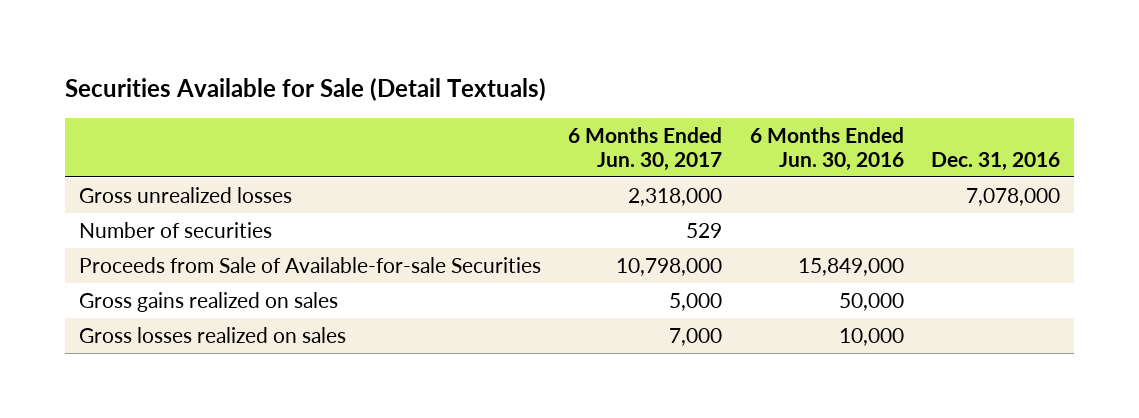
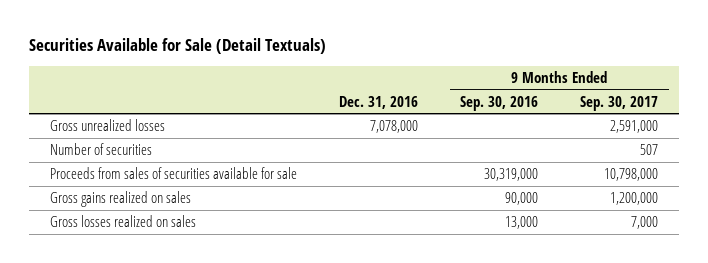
- | 6 Months Ended Jun. 30, 2017 | 6 Months Ended Jun. 30, 2016 | Dec. 31, 2016
+ | Dec. 31, 2016 | 9 Months Ended Sep. 30, 2016 | 9 Months Ended Sep. 30, 2017
- Proceeds from Sale of Available-for-sale Securities | 10,798,000 | 15,849,000 |
+ Proceeds from sales of securities available for sale | | 30,319,000 | 10,798,000

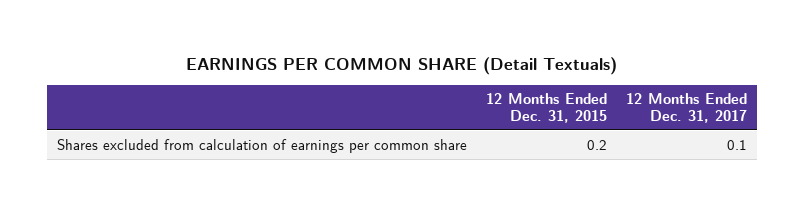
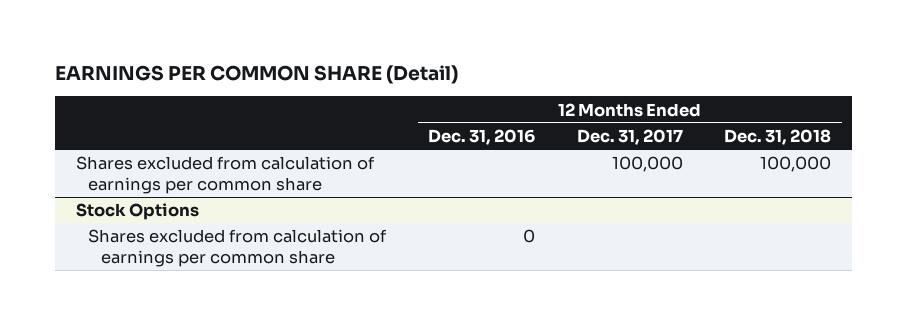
- EARNINGS PER COMMON SHARE (Detail Textuals)
+ EARNINGS PER COMMON SHARE (Detail)
- | 12 Months Ended Dec. 31, 2015 | 12 Months Ended Dec. 31, 2017
+ | 12 Months Ended Dec. 31, 2016 | 12 Months Ended Dec. 31, 2017 | 12 Months Ended Dec. 31, 2018
- Shares excluded from calculation of earnings per common share | 0.2 | 0.1
+ Shares excluded from calculation of earnings per common share | | 100,000 | 100,000
+ Stock Options
+ Shares excluded from calculation of earnings per common share | 0 | |

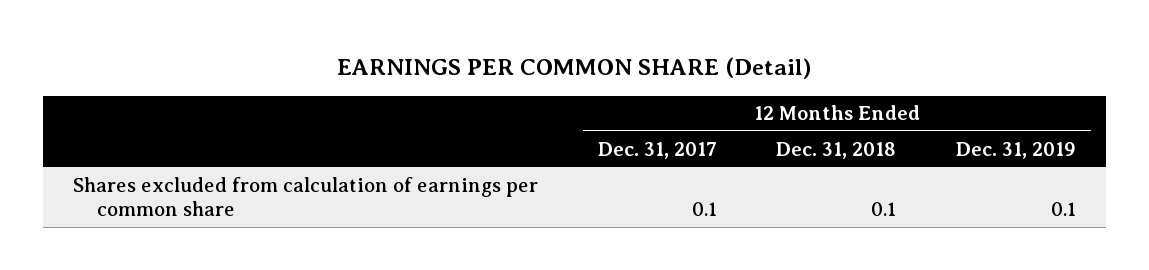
- | 12 Months Ended Dec. 31, 2016 | 12 Months Ended Dec. 31, 2017 | 12 Months Ended Dec. 31, 2018
+ | 12 Months Ended Dec. 31, 2017 | 12 Months Ended Dec. 31, 2018 | 12 Months Ended Dec. 31, 2019
- Shares excluded from calculation of earnings per common share | | 100,000 | 100,000
- Stock Options
- Shares excluded from calculation of earnings per common share | 0 | |
+ Shares excluded from calculation of earnings per common share | 0.1 | 0.1 | 0.1

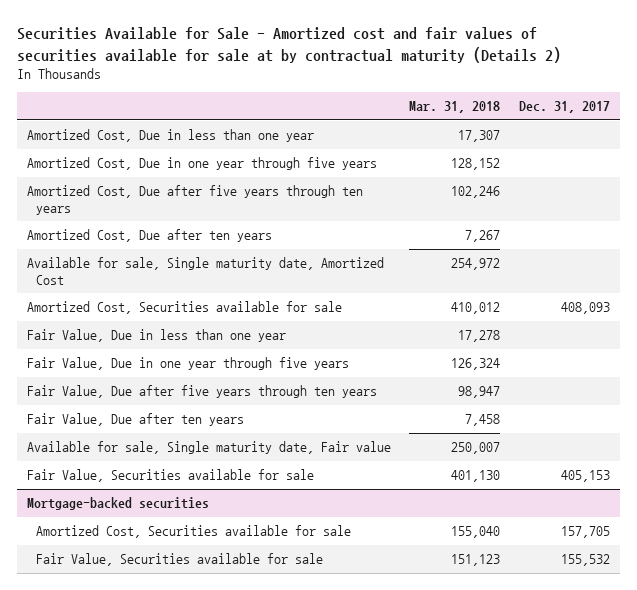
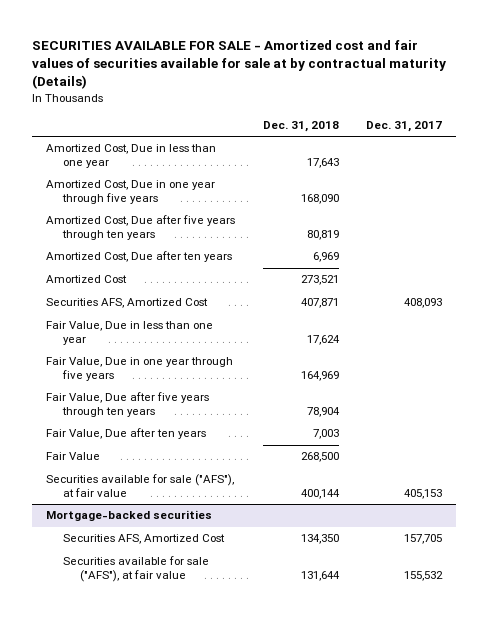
- Securities Available for Sale - Amortized cost and fair values of securities available for sale at by contractual maturity (Details 2)
+ SECURITIES AVAILABLE FOR SALE - Amortized cost and fair values of securities available for sale at by contractual maturity (Details)
- | Mar. 31, 2018 | Dec. 31, 2017
+ | Dec. 31, 2018 | Dec. 31, 2017
- Available for sale, Single maturity date, Amortized Cost | 254,972 |
- Amortized Cost, Securities available for sale | 410,012 | 408,093
+ Amortized Cost | 273,521 |
+ Securities AFS, Amortized Cost | 407,871 | 408,093
- Available for sale, Single maturity date, Fair value | 250,007 |
- Fair Value, Securities available for sale | 401,130 | 405,153
+ Fair Value | 268,500 |
+ Securities available for sale ("AFS"), at fair value | 400,144 | 405,153
@ Mortgage-backed securities
- Amortized Cost, Securities available for sale | 155,040 | 157,705
- Fair Value, Securities available for sale | 151,123 | 155,532
+ Securities AFS, Amortized Cost | 134,350 | 157,705
+ Securities available for sale ("AFS"), at fair value | 131,644 | 155,532

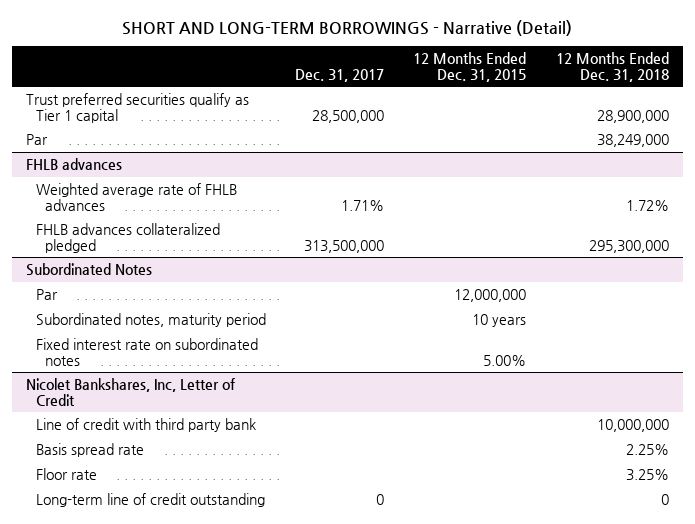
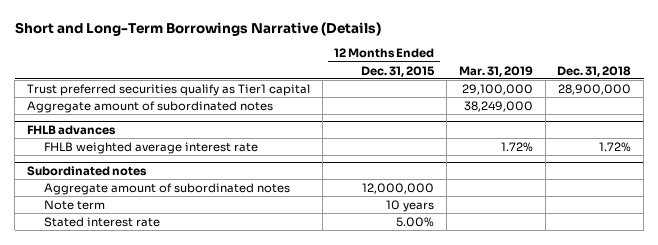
- SHORT AND LONG-TERM BORROWINGS - Narrative (Detail)
+ Short and Long-Term Borrowings Narrative (Details)
- | Dec. 31, 2017 | 12 Months Ended Dec. 31, 2015 | 12 Months Ended Dec. 31, 2018
+ | 12 Months Ended Dec. 31, 2015 | Mar. 31, 2019 | Dec. 31, 2018
- Trust preferred securities qualify as Tier 1 capital | 28,500,000 | | 28,900,000
- Par | | | 38,249,000
+ Trust preferred securities qualify as Tier1 capital | | 29,100,000 | 28,900,000
+ Aggregate amount of subordinated notes | | 38,249,000 |
@ FHLB advances
- Weighted average rate of FHLB advances | 1.71% | | 1.72%
- FHLB advances collateralized pledged | 313,500,000 | | 295,300,000
- Subordinated Notes
- Par | | 12,000,000 |
- Subordinated notes, maturity period | | 10 years |
- Fixed interest rate on subordinated notes | | 5.00% |
- Nicolet Bankshares, Inc, Letter of Credit
- Line of credit with third party bank | | | 10,000,000
- Basis spread rate | | | 2.25%
- Floor rate | | | 3.25%
- Long-term line of credit outstanding | 0 | | 0
@ FHLB advances
+ FHLB weighted average interest rate | | 1.72% | 1.72%
+ Subordinated notes
+ Aggregate amount of subordinated notes | 12,000,000 | |
+ Note term | 10 years | |
+ Stated interest rate | 5.00% | |

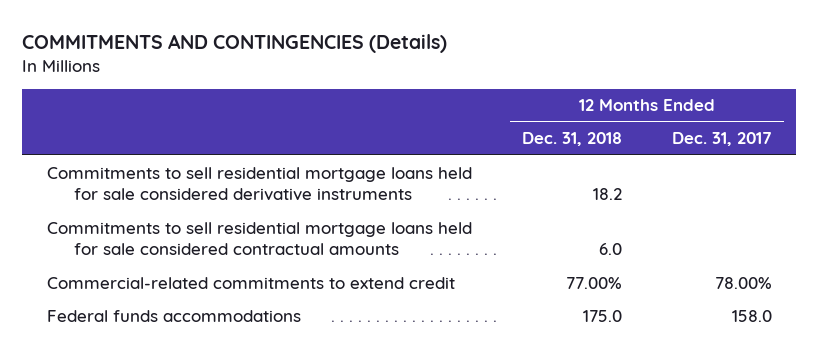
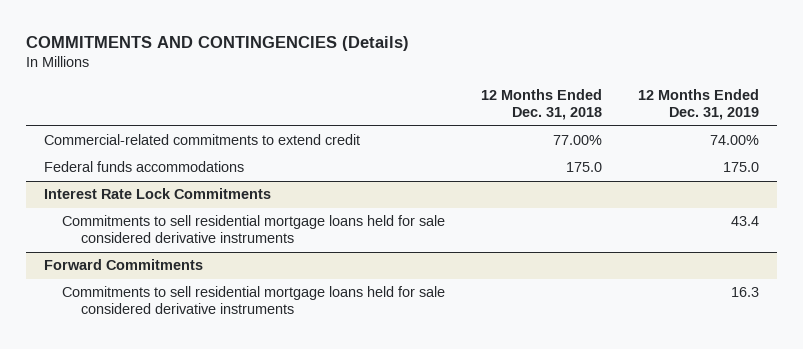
- | 12 Months Ended Dec. 31, 2018 | 12 Months Ended Dec. 31, 2017
+ | 12 Months Ended Dec. 31, 2018 | 12 Months Ended Dec. 31, 2019
- Commitments to sell residential mortgage loans held for sale considered derivative instruments | 18.2 |
- Commitments to sell residential mortgage loans held for sale considered contractual amounts | 6.0 |
+ Interest Rate Lock Commitments
+ Commitments to sell residential mortgage loans held for sale considered derivative instruments | | 43.4
+ Forward Commitments
+ Commitments to sell residential mortgage loans held for sale considered derivative instruments | | 16.3

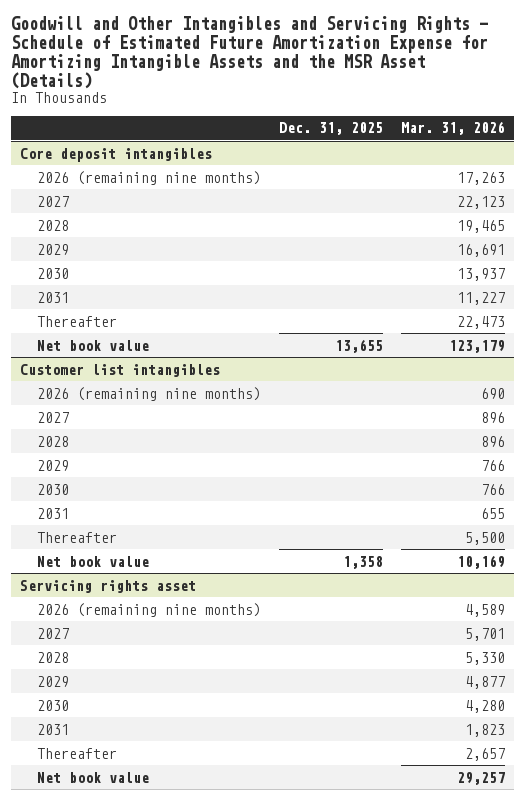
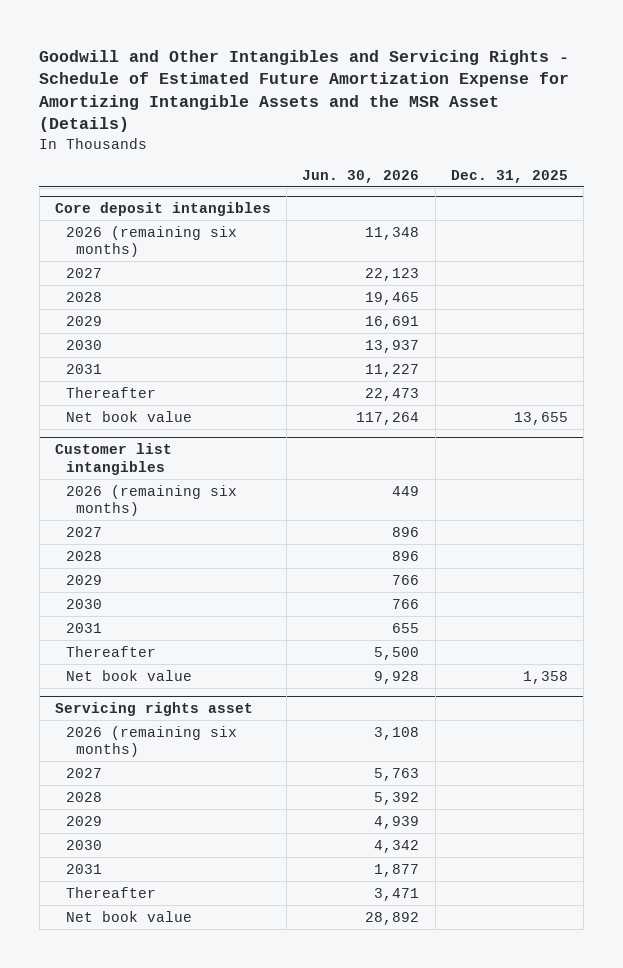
- | Dec. 31, 2025 | Mar. 31, 2026
+ | Jun. 30, 2026 | Dec. 31, 2025
@ Core deposit intangibles
- 2026 (remaining nine months) | | 17,263
+ 2026 (remaining six months) | 11,348 |
@ Customer list intangibles
- 2026 (remaining nine months) | | 690
+ 2026 (remaining six months) | 449 |
@ Servicing rights asset
- 2026 (remaining nine months) | | 4,589
+ 2026 (remaining six months) | 3,108 |

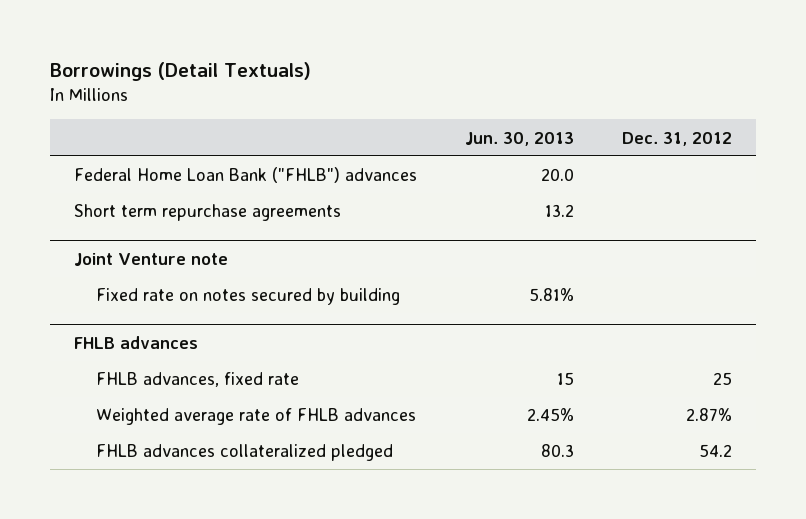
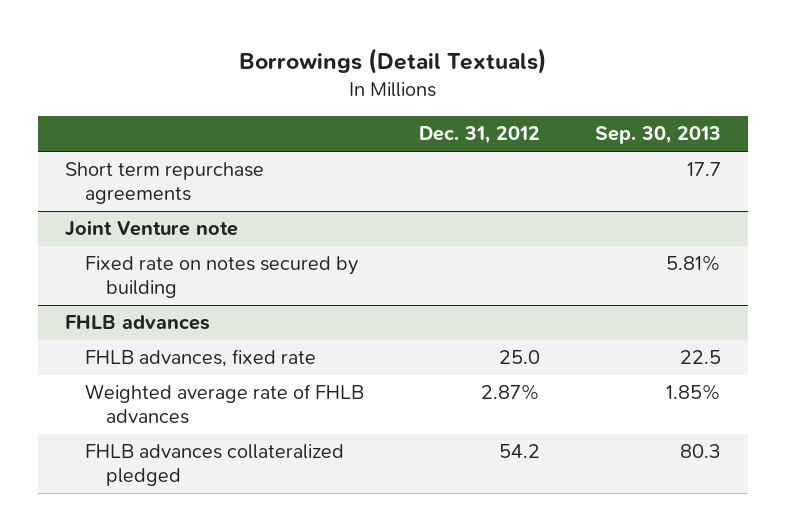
- | Jun. 30, 2013 | Dec. 31, 2012
+ | Dec. 31, 2012 | Sep. 30, 2013
- Federal Home Loan Bank ("FHLB") advances | 20.0 |
@ FHLB advances
- FHLB advances, fixed rate | 15 | 25
+ FHLB advances, fixed rate | 25.0 | 22.5

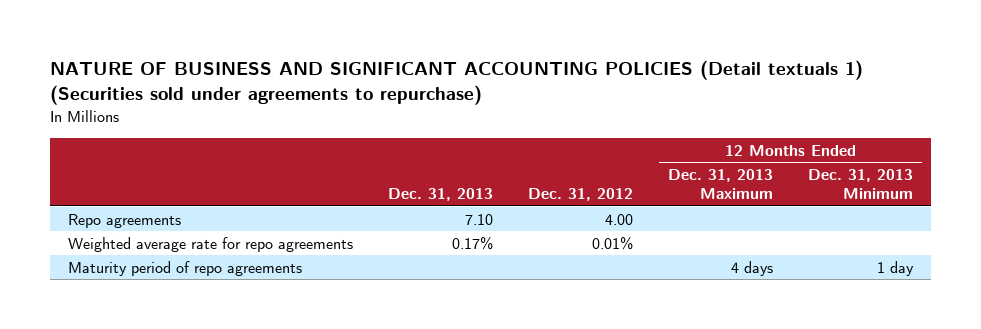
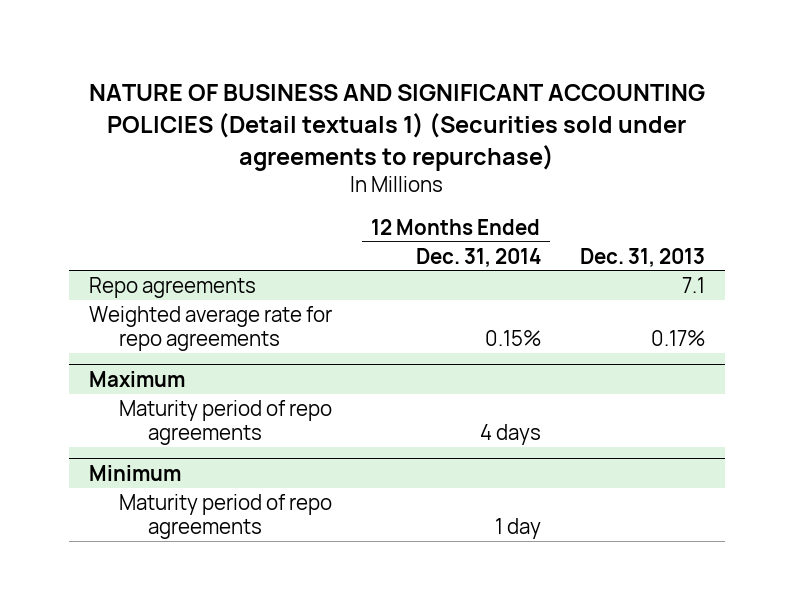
- | Dec. 31, 2013 | Dec. 31, 2012 | 12 Months Ended Dec. 31, 2013 Maximum | 12 Months Ended Dec. 31, 2013 Minimum
+ | 12 Months Ended Dec. 31, 2014 | Dec. 31, 2013
- Repo agreements | 7.10 | 4.00 | |
+ Repo agreements | | 7.1
- Maturity period of repo agreements | | | 4 days | 1 day
+ Maximum
+ Maturity period of repo agreements | 4 days |
+ Minimum
+ Maturity period of repo agreements | 1 day |

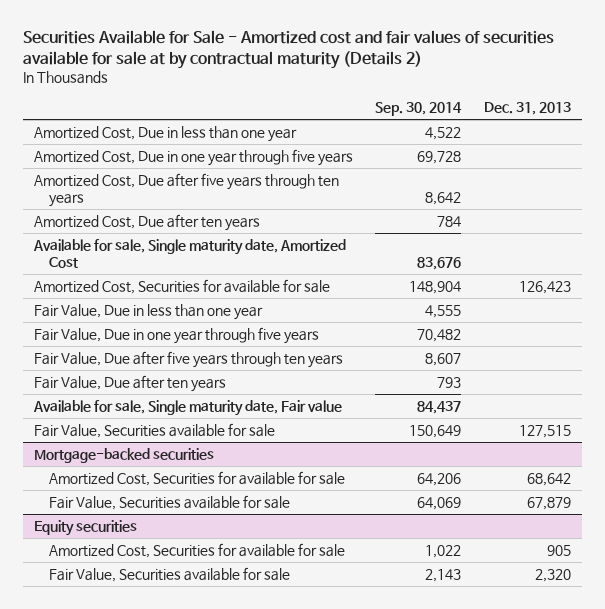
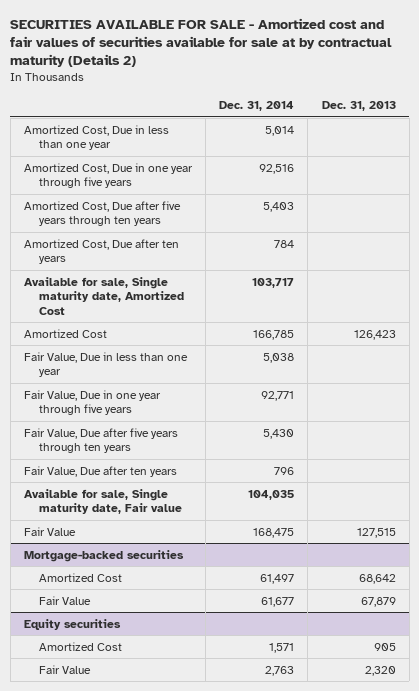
- Securities Available for Sale - Amortized cost and fair values of securities available for sale at by contractual maturity (Details 2)
+ SECURITIES AVAILABLE FOR SALE - Amortized cost and fair values of securities available for sale at by contractual maturity (Details 2)
- | Sep. 30, 2014 | Dec. 31, 2013
+ | Dec. 31, 2014 | Dec. 31, 2013
- Amortized Cost, Securities for available for sale | 148,904 | 126,423
+ Amortized Cost | 166,785 | 126,423
- Fair Value, Securities available for sale | 150,649 | 127,515
+ Fair Value | 168,475 | 127,515
@ Mortgage-backed securities
- Amortized Cost, Securities for available for sale | 64,206 | 68,642
- Fair Value, Securities available for sale | 64,069 | 67,879
+ Amortized Cost | 61,497 | 68,642
+ Fair Value | 61,677 | 67,879
@ Equity securities
- Amortized Cost, Securities for available for sale | 1,022 | 905
- Fair Value, Securities available for sale | 2,143 | 2,320
+ Amortized Cost | 1,571 | 905
+ Fair Value | 2,763 | 2,320

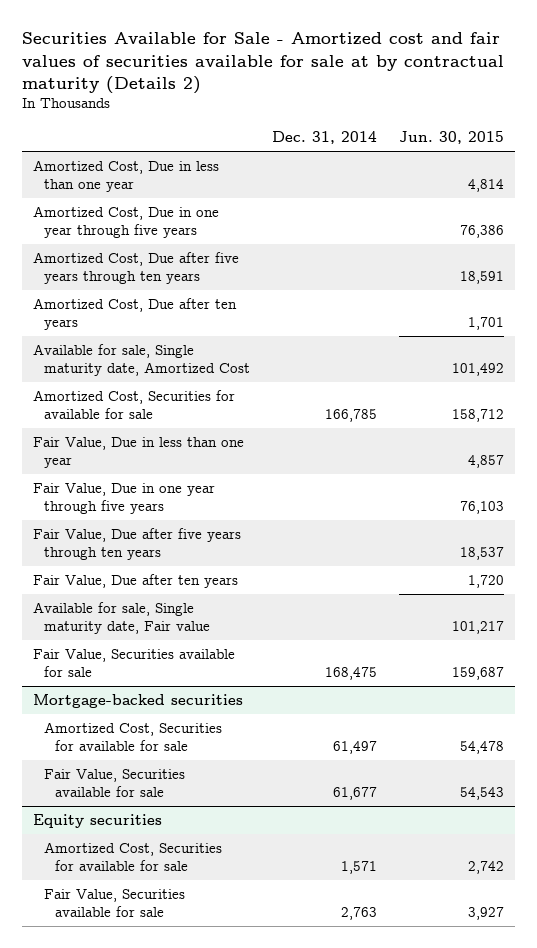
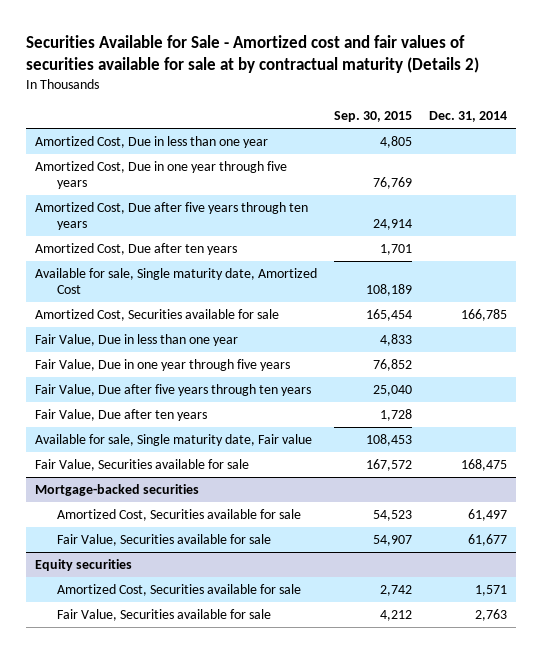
- | Dec. 31, 2014 | Jun. 30, 2015
+ | Sep. 30, 2015 | Dec. 31, 2014
- Amortized Cost, Securities for available for sale | 166,785 | 158,712
+ Amortized Cost, Securities available for sale | 165,454 | 166,785
@ Mortgage-backed securities
- Amortized Cost, Securities for available for sale | 61,497 | 54,478
+ Amortized Cost, Securities available for sale | 54,523 | 61,497
@ Equity securities
- Amortized Cost, Securities for available for sale | 1,571 | 2,742
+ Amortized Cost, Securities available for sale | 2,742 | 1,571

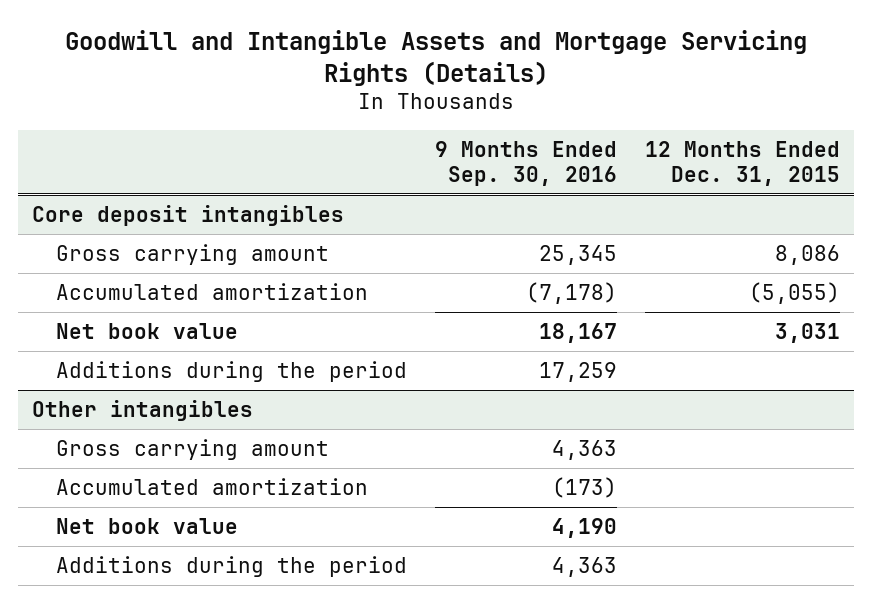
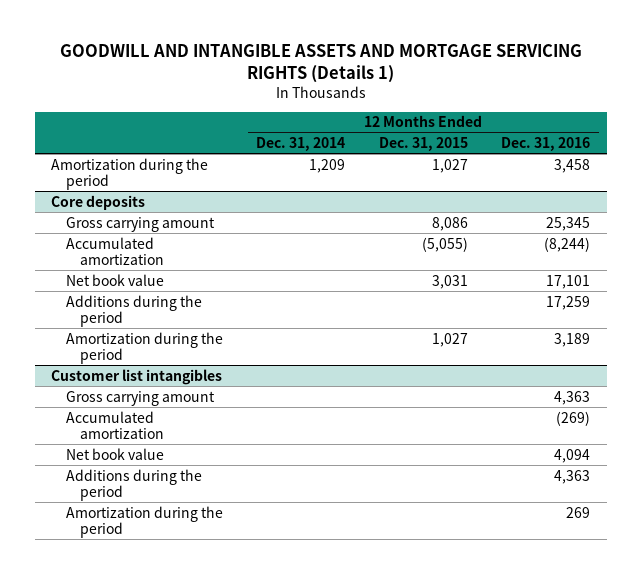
- Goodwill and Intangible Assets and Mortgage Servicing Rights (Details)
+ GOODWILL AND INTANGIBLE ASSETS AND MORTGAGE SERVICING RIGHTS (Details 1)
- | 9 Months Ended Sep. 30, 2016 | 12 Months Ended Dec. 31, 2015
+ | 12 Months Ended Dec. 31, 2014 | 12 Months Ended Dec. 31, 2015 | 12 Months Ended Dec. 31, 2016
- Core deposit intangibles
+ Amortization during the period | 1,209 | 1,027 | 3,458
+ Core deposits
- Other intangibles
- Gross carrying amount | 4,363 |
- Accumulated amortization | (173) |
- Net book value | 4,190 |
- Additions during the period | 4,363 |
+ Amortization during the period | | 1,027 | 3,189
+ Customer list intangibles
+ Gross carrying amount | | | 4,363
+ Accumulated amortization | | | (269)
+ Net book value | | | 4,094
+ Additions during the period | | | 4,363
+ Amortization during the period | | | 269

